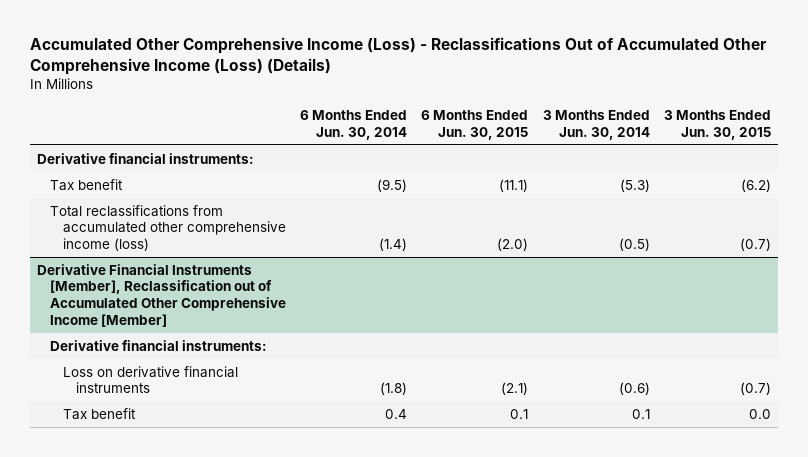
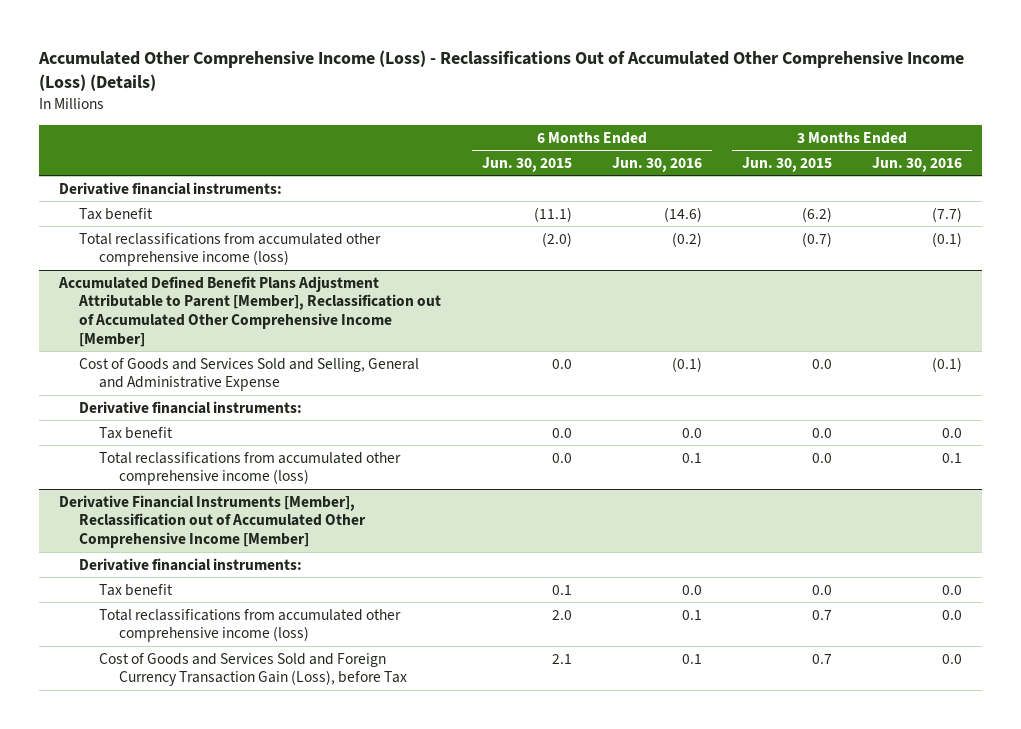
- | 6 Months Ended Jun. 30, 2014 | 6 Months Ended Jun. 30, 2015 | 3 Months Ended Jun. 30, 2014 | 3 Months Ended Jun. 30, 2015
+ | 6 Months Ended Jun. 30, 2015 | 6 Months Ended Jun. 30, 2016 | 3 Months Ended Jun. 30, 2015 | 3 Months Ended Jun. 30, 2016
+ Accumulated Defined Benefit Plans Adjustment Attributable to Parent [Member], Reclassification out of Accumulated Other Comprehensive Income [Member]
+ Cost of Goods and Services Sold and Selling, General and Administrative Expense | 0.0 | (0.1) | 0.0 | (0.1)
+ Derivative financial instruments:
+ Tax benefit | 0.0 | 0.0 | 0.0 | 0.0
+ Total reclassifications from accumulated other comprehensive income (loss) | 0.0 | 0.1 | 0.0 | 0.1
@ Derivative Financial Instruments [Member], Reclassification out of Accumulated Other Comprehensive Income [Member]
- Loss on derivative financial instruments | (1.8) | (2.1) | (0.6) | (0.7)
+ Total reclassifications from accumulated other comprehensive income (loss) | 2.0 | 0.1 | 0.7 | 0.0
+ Cost of Goods and Services Sold and Foreign Currency Transaction Gain (Loss), before Tax | 2.1 | 0.1 | 0.7 | 0.0

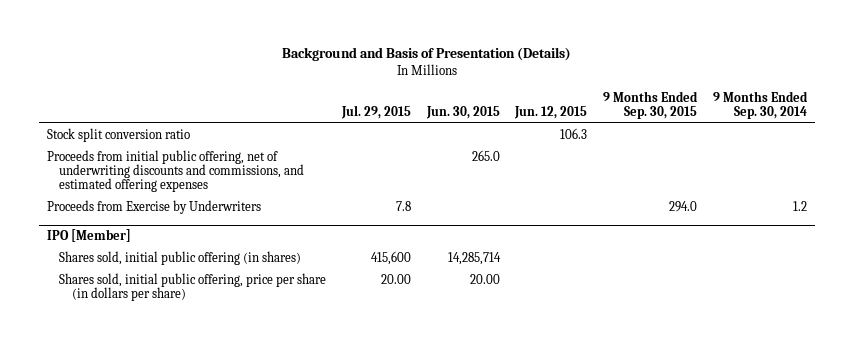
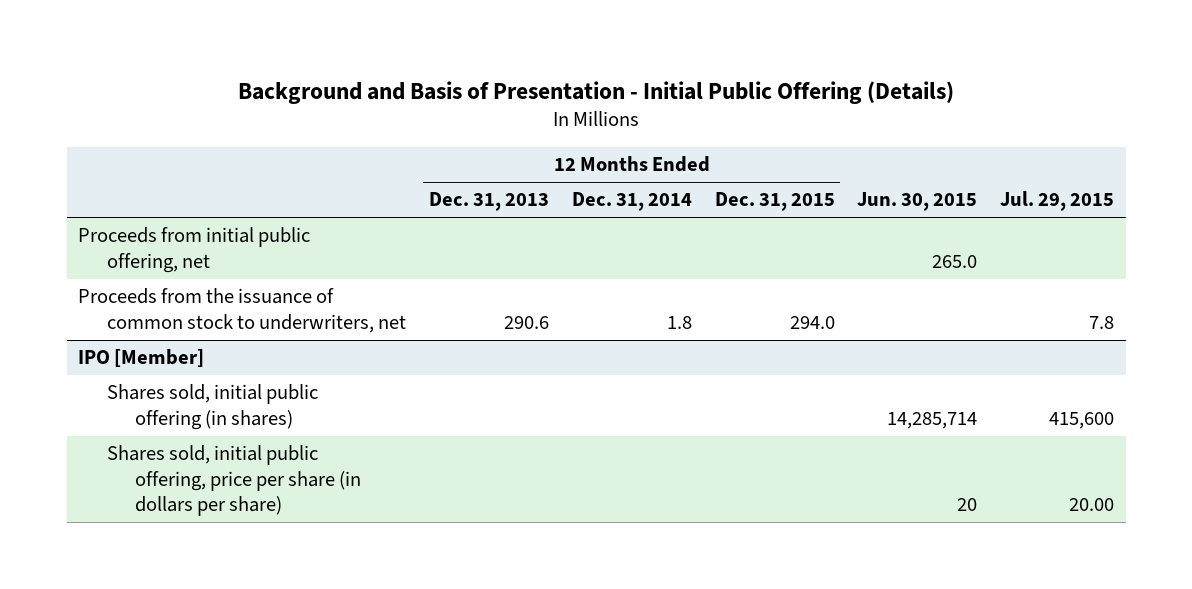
- Background and Basis of Presentation (Details)
+ Background and Basis of Presentation - Initial Public Offering (Details)
- | Jul. 29, 2015 | Jun. 30, 2015 | Jun. 12, 2015 | 9 Months Ended Sep. 30, 2015 | 9 Months Ended Sep. 30, 2014
+ | 12 Months Ended Dec. 31, 2013 | 12 Months Ended Dec. 31, 2014 | 12 Months Ended Dec. 31, 2015 | Jun. 30, 2015 | Jul. 29, 2015
- Stock split conversion ratio | | | 106.3 | |
- Proceeds from initial public offering, net of underwriting discounts and commissions, and estimated offering expenses | | 265.0 | | |
- Proceeds from Exercise by Underwriters | 7.8 | | | 294.0 | 1.2
+ Proceeds from initial public offering, net | | | | 265.0 |
+ Proceeds from the issuance of common stock to underwriters, net | 290.6 | 1.8 | 294.0 | | 7.8
@ IPO [Member]
- Shares sold, initial public offering, price per share (in dollars per share) | 20.00 | 20.00 | | |
+ Shares sold, initial public offering, price per share (in dollars per share) | | | | 20 | 20.00

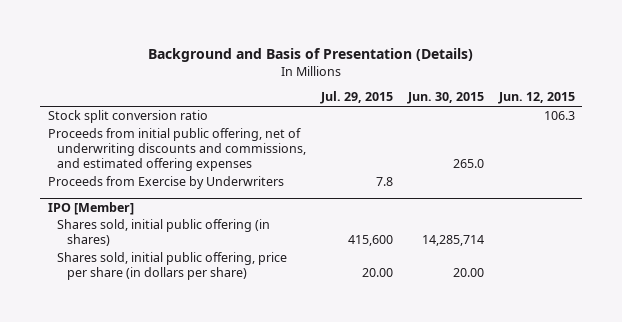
- Background and Basis of Presentation - Initial Public Offering (Details)
+ Background and Basis of Presentation (Details)
- | 12 Months Ended Dec. 31, 2013 | 12 Months Ended Dec. 31, 2014 | 12 Months Ended Dec. 31, 2015 | Jun. 30, 2015 | Jul. 29, 2015
+ | Jul. 29, 2015 | Jun. 30, 2015 | Jun. 12, 2015
- Proceeds from initial public offering, net | | | | 265.0 |
- Proceeds from the issuance of common stock to underwriters, net | 290.6 | 1.8 | 294.0 | | 7.8
+ Stock split conversion ratio | | | 106.3
+ Proceeds from initial public offering, net of underwriting discounts and commissions, and estimated offering expenses | | 265.0 |
+ Proceeds from Exercise by Underwriters | 7.8 | |
@ IPO [Member]
- Shares sold, initial public offering, price per share (in dollars per share) | | | | 20 | 20.00
+ Shares sold, initial public offering, price per share (in dollars per share) | 20.00 | 20.00 |

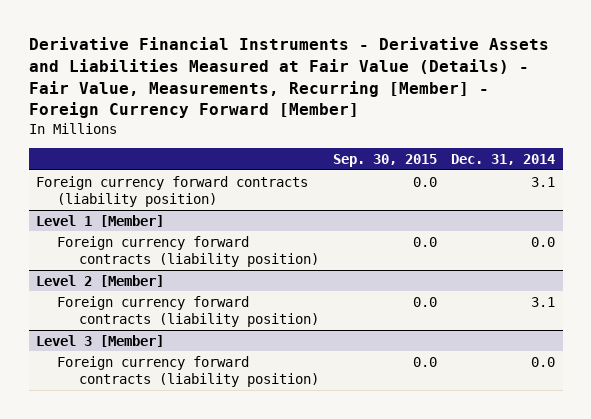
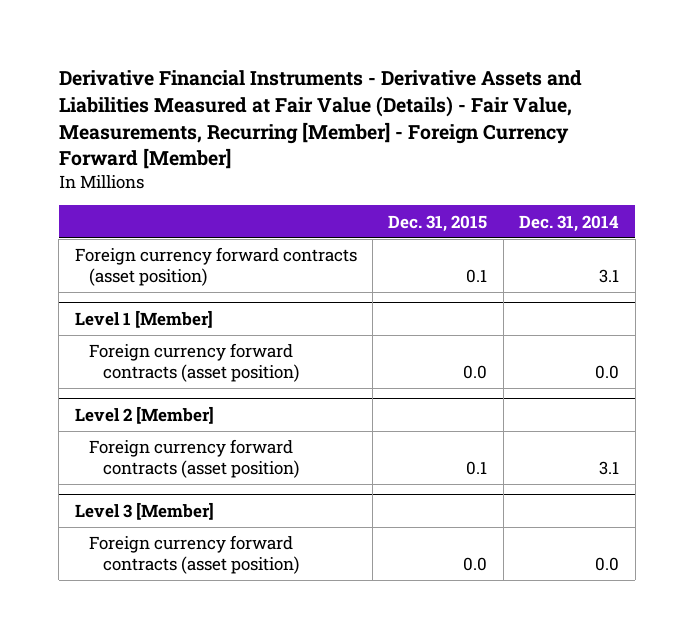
- | Sep. 30, 2015 | Dec. 31, 2014
+ | Dec. 31, 2015 | Dec. 31, 2014
- Foreign currency forward contracts (liability position) | 0.0 | 3.1
+ Foreign currency forward contracts (asset position) | 0.1 | 3.1
@ Level 1 [Member]
- Foreign currency forward contracts (liability position) | 0.0 | 0.0
+ Foreign currency forward contracts (asset position) | 0.0 | 0.0
@ Level 2 [Member]
- Foreign currency forward contracts (liability position) | 0.0 | 3.1
+ Foreign currency forward contracts (asset position) | 0.1 | 3.1
@ Level 3 [Member]
- Foreign currency forward contracts (liability position) | 0.0 | 0.0
+ Foreign currency forward contracts (asset position) | 0.0 | 0.0

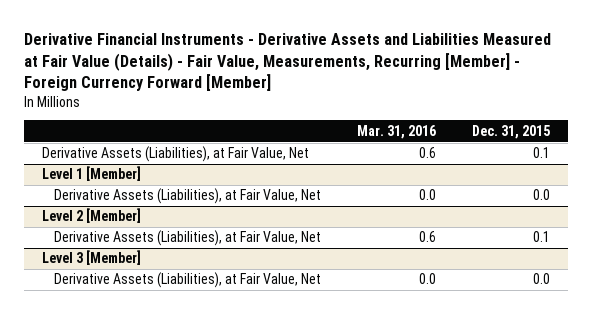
- | Dec. 31, 2015 | Dec. 31, 2014
+ | Mar. 31, 2016 | Dec. 31, 2015
- Foreign currency forward contracts (asset position) | 0.1 | 3.1
+ Derivative Assets (Liabilities), at Fair Value, Net | 0.6 | 0.1
@ Level 1 [Member]
- Foreign currency forward contracts (asset position) | 0.0 | 0.0
+ Derivative Assets (Liabilities), at Fair Value, Net | 0.0 | 0.0
@ Level 2 [Member]
- Foreign currency forward contracts (asset position) | 0.1 | 3.1
+ Derivative Assets (Liabilities), at Fair Value, Net | 0.6 | 0.1
@ Level 3 [Member]
- Foreign currency forward contracts (asset position) | 0.0 | 0.0
+ Derivative Assets (Liabilities), at Fair Value, Net | 0.0 | 0.0

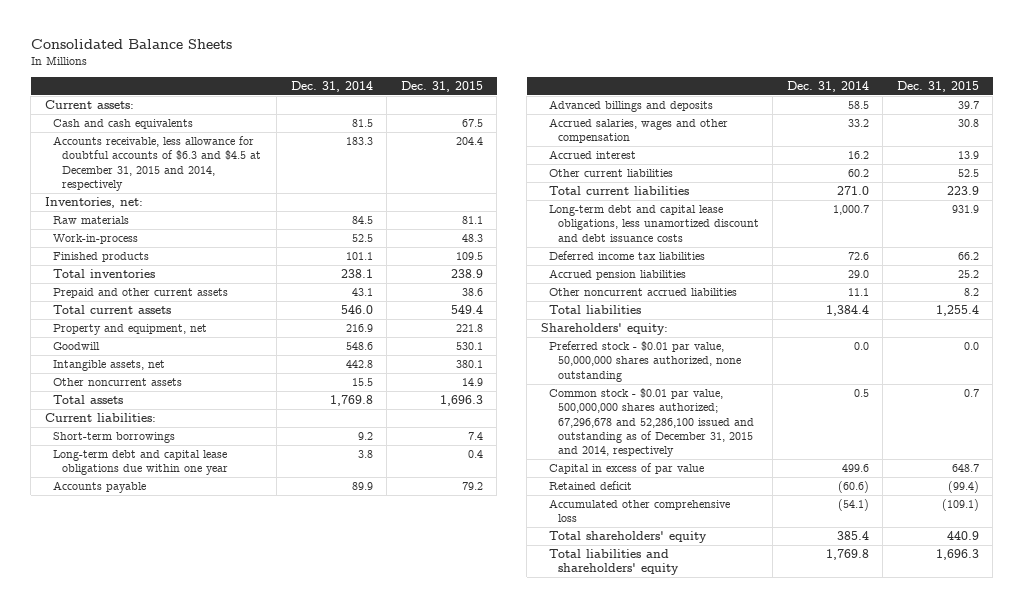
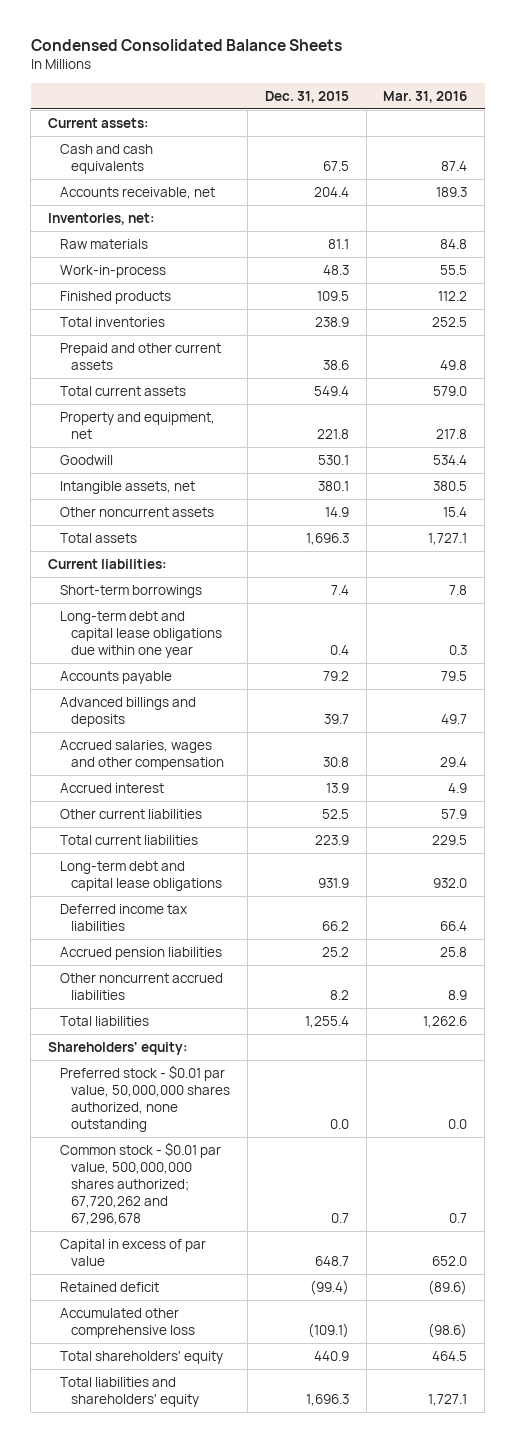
- Consolidated Balance Sheets
+ Condensed Consolidated Balance Sheets
- | Dec. 31, 2014 | Dec. 31, 2015
+ | Dec. 31, 2015 | Mar. 31, 2016
- Accounts receivable, less allowance for doubtful accounts of $6.3 and $4.5 at December 31, 2015 and 2014, respectively | 183.3 | 204.4
+ Accounts receivable, net | 204.4 | 189.3
- Long-term debt and capital lease obligations, less unamortized discount and debt issuance costs | 1,000.7 | 931.9
+ Long-term debt and capital lease obligations | 931.9 | 932.0
- Common stock - $0.01 par value, 500,000,000 shares authorized; 67,296,678 and 52,286,100 issued and outstanding as of December 31, 2015 and 2014, respectively | 0.5 | 0.7
+ Common stock - $0.01 par value, 500,000,000 shares authorized; 67,720,262 and 67,296,678 | 0.7 | 0.7

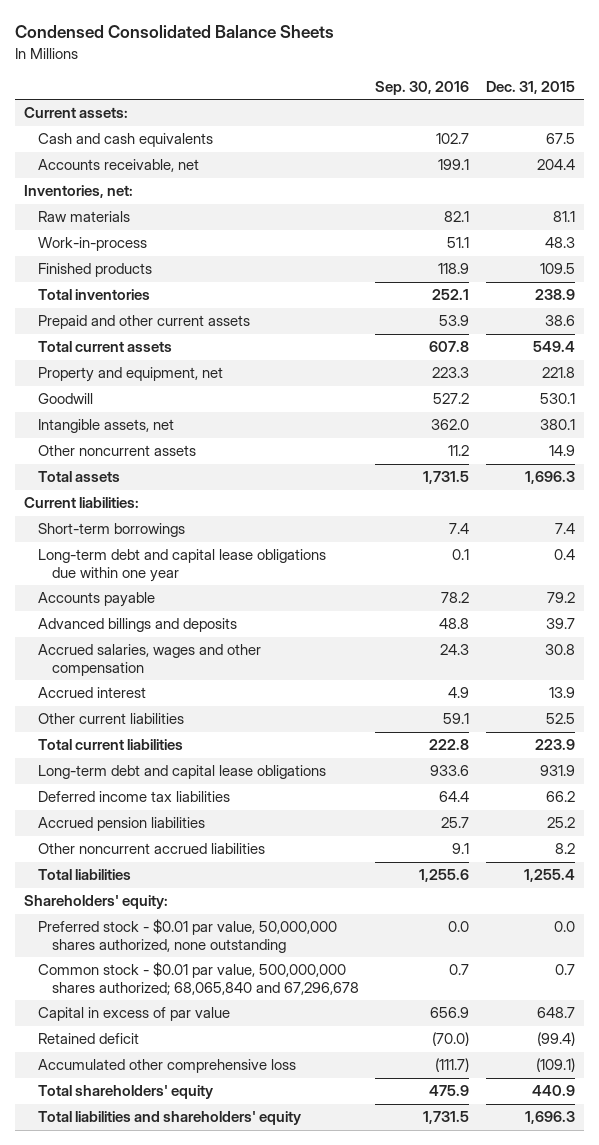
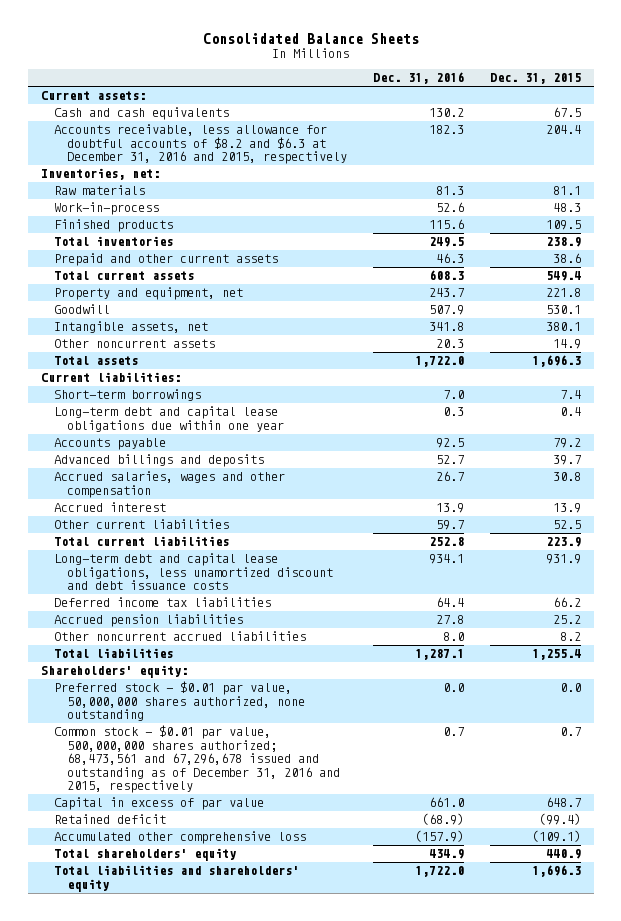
- Condensed Consolidated Balance Sheets
+ Consolidated Balance Sheets
- | Sep. 30, 2016 | Dec. 31, 2015
+ | Dec. 31, 2016 | Dec. 31, 2015
- Accounts receivable, net | 199.1 | 204.4
+ Accounts receivable, less allowance for doubtful accounts of $8.2 and $6.3 at December 31, 2016 and 2015, respectively | 182.3 | 204.4
- Long-term debt and capital lease obligations | 933.6 | 931.9
+ Long-term debt and capital lease obligations, less unamortized discount and debt issuance costs | 934.1 | 931.9
- Common stock - $0.01 par value, 500,000,000 shares authorized; 68,065,840 and 67,296,678 | 0.7 | 0.7
+ Common stock - $0.01 par value, 500,000,000 shares authorized; 68,473,561 and 67,296,678 issued and outstanding as of December 31, 2016 and 2015, respectively | 0.7 | 0.7

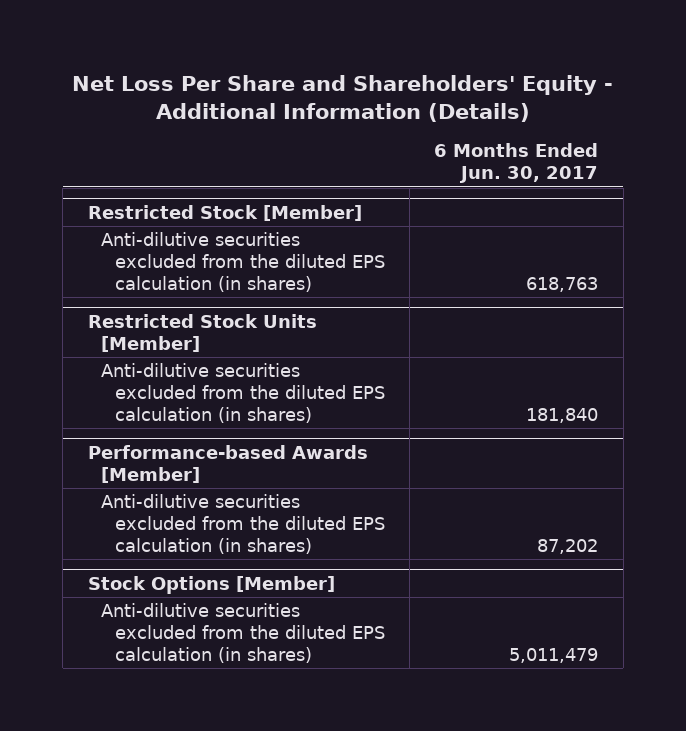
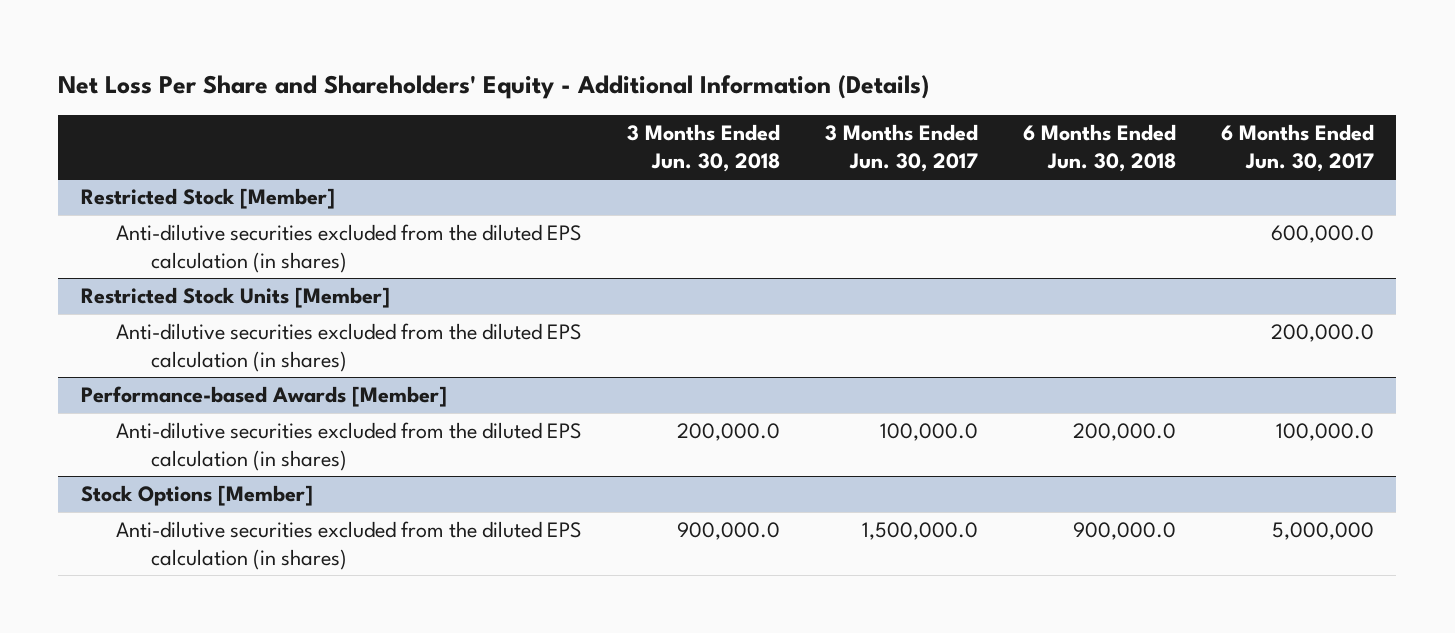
- | 6 Months Ended Jun. 30, 2017
+ | 3 Months Ended Jun. 30, 2018 | 3 Months Ended Jun. 30, 2017 | 6 Months Ended Jun. 30, 2018 | 6 Months Ended Jun. 30, 2017
@ Restricted Stock [Member]
- Anti-dilutive securities excluded from the diluted EPS calculation (in shares) | 618,763
+ Anti-dilutive securities excluded from the diluted EPS calculation (in shares) | | | | 600,000.0
@ Restricted Stock Units [Member]
- Anti-dilutive securities excluded from the diluted EPS calculation (in shares) | 181,840
+ Anti-dilutive securities excluded from the diluted EPS calculation (in shares) | | | | 200,000.0
@ Performance-based Awards [Member]
- Anti-dilutive securities excluded from the diluted EPS calculation (in shares) | 87,202
+ Anti-dilutive securities excluded from the diluted EPS calculation (in shares) | 200,000.0 | 100,000.0 | 200,000.0 | 100,000.0
@ Stock Options [Member]
- Anti-dilutive securities excluded from the diluted EPS calculation (in shares) | 5,011,479
+ Anti-dilutive securities excluded from the diluted EPS calculation (in shares) | 900,000.0 | 1,500,000.0 | 900,000.0 | 5,000,000

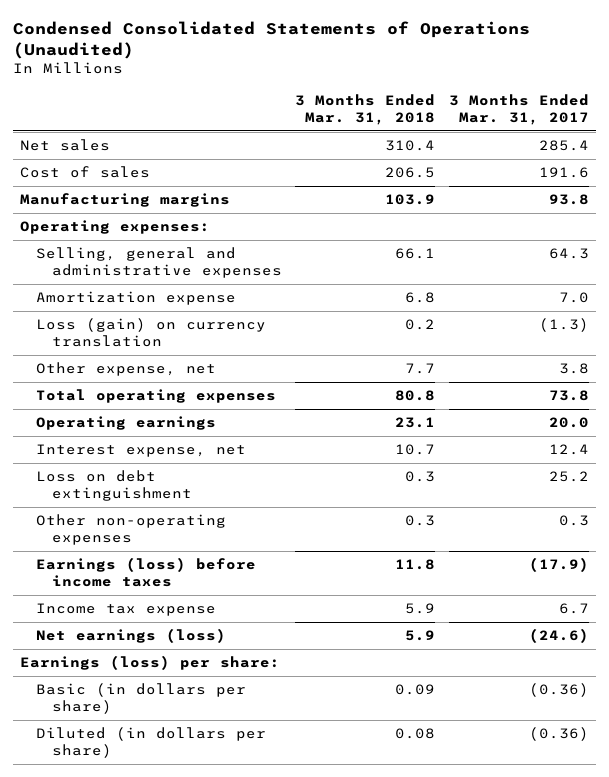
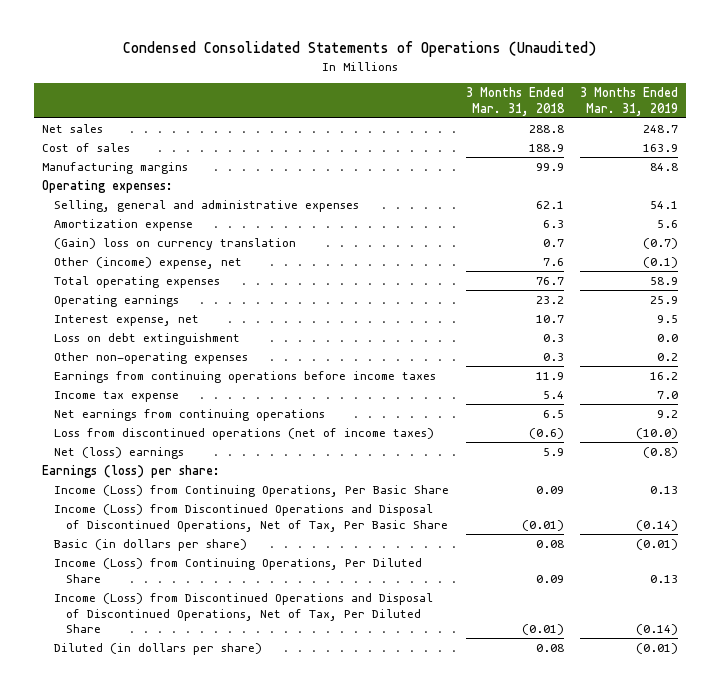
- | 3 Months Ended Mar. 31, 2018 | 3 Months Ended Mar. 31, 2017
+ | 3 Months Ended Mar. 31, 2018 | 3 Months Ended Mar. 31, 2019
- Net sales | 310.4 | 285.4
- Cost of sales | 206.5 | 191.6
- Manufacturing margins | 103.9 | 93.8
+ Net sales | 288.8 | 248.7
+ Cost of sales | 188.9 | 163.9
+ Manufacturing margins | 99.9 | 84.8
- Selling, general and administrative expenses | 66.1 | 64.3
- Amortization expense | 6.8 | 7.0
- Loss (gain) on currency translation | 0.2 | (1.3)
- Other expense, net | 7.7 | 3.8
- Total operating expenses | 80.8 | 73.8
- Operating earnings | 23.1 | 20.0
+ Selling, general and administrative expenses | 62.1 | 54.1
+ Amortization expense | 6.3 | 5.6
+ (Gain) loss on currency translation | 0.7 | (0.7)
+ Other (income) expense, net | 7.6 | (0.1)
+ Total operating expenses | 76.7 | 58.9
+ Operating earnings | 23.2 | 25.9
- Earnings (loss) before income taxes | 11.8 | (17.9)
- Income tax expense | 5.9 | 6.7
- Net earnings (loss) | 5.9 | (24.6)
+ Earnings from continuing operations before income taxes | 11.9 | 16.2
+ Income tax expense | 5.4 | 7.0
+ Net earnings from continuing operations | 6.5 | 9.2
+ Loss from discontinued operations (net of income taxes) | (0.6) | (10.0)
+ Net (loss) earnings | 5.9 | (0.8)
- Basic (in dollars per share) | 0.09 | (0.36)
+ Income (Loss) from Continuing Operations, Per Basic Share | 0.09 | 0.13
+ Income (Loss) from Discontinued Operations and Disposal of Discontinued Operations, Net of Tax, Per Basic Share | (0.01) | (0.14)
+ Basic (in dollars per share) | 0.08 | (0.01)
+ Income (Loss) from Continuing Operations, Per Diluted Share | 0.09 | 0.13
+ Income (Loss) from Discontinued Operations and Disposal of Discontinued Operations, Net of Tax, Per Diluted Share | (0.01) | (0.14)

